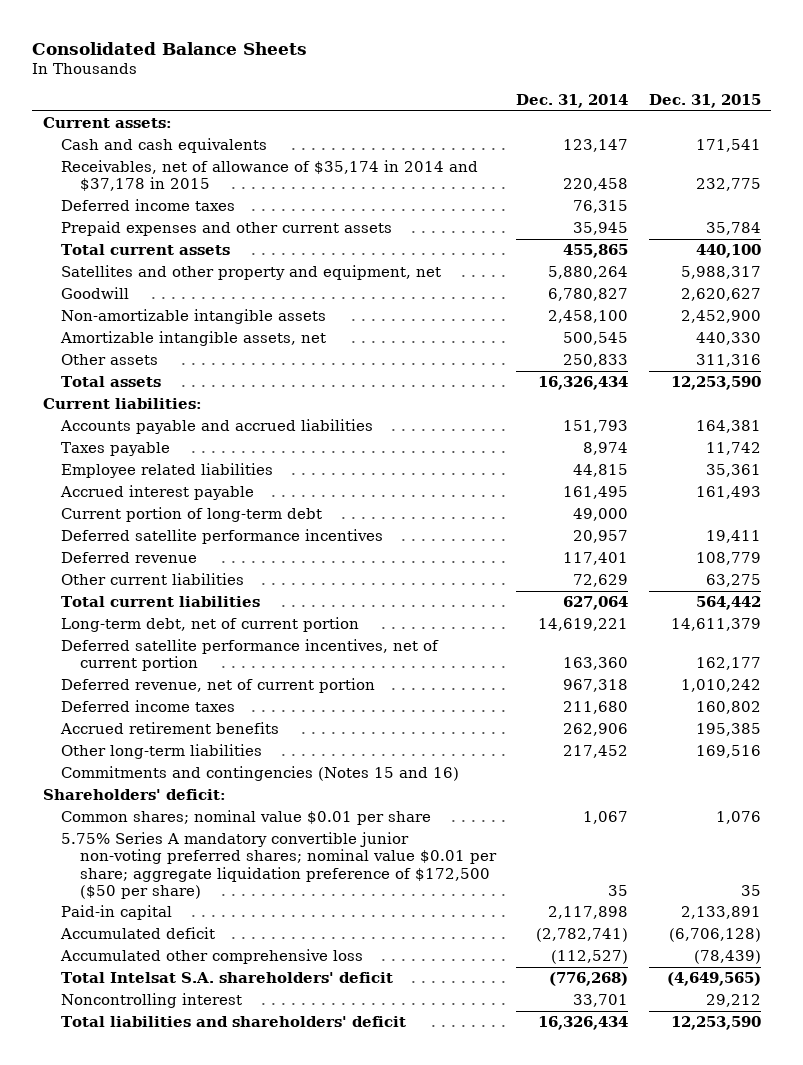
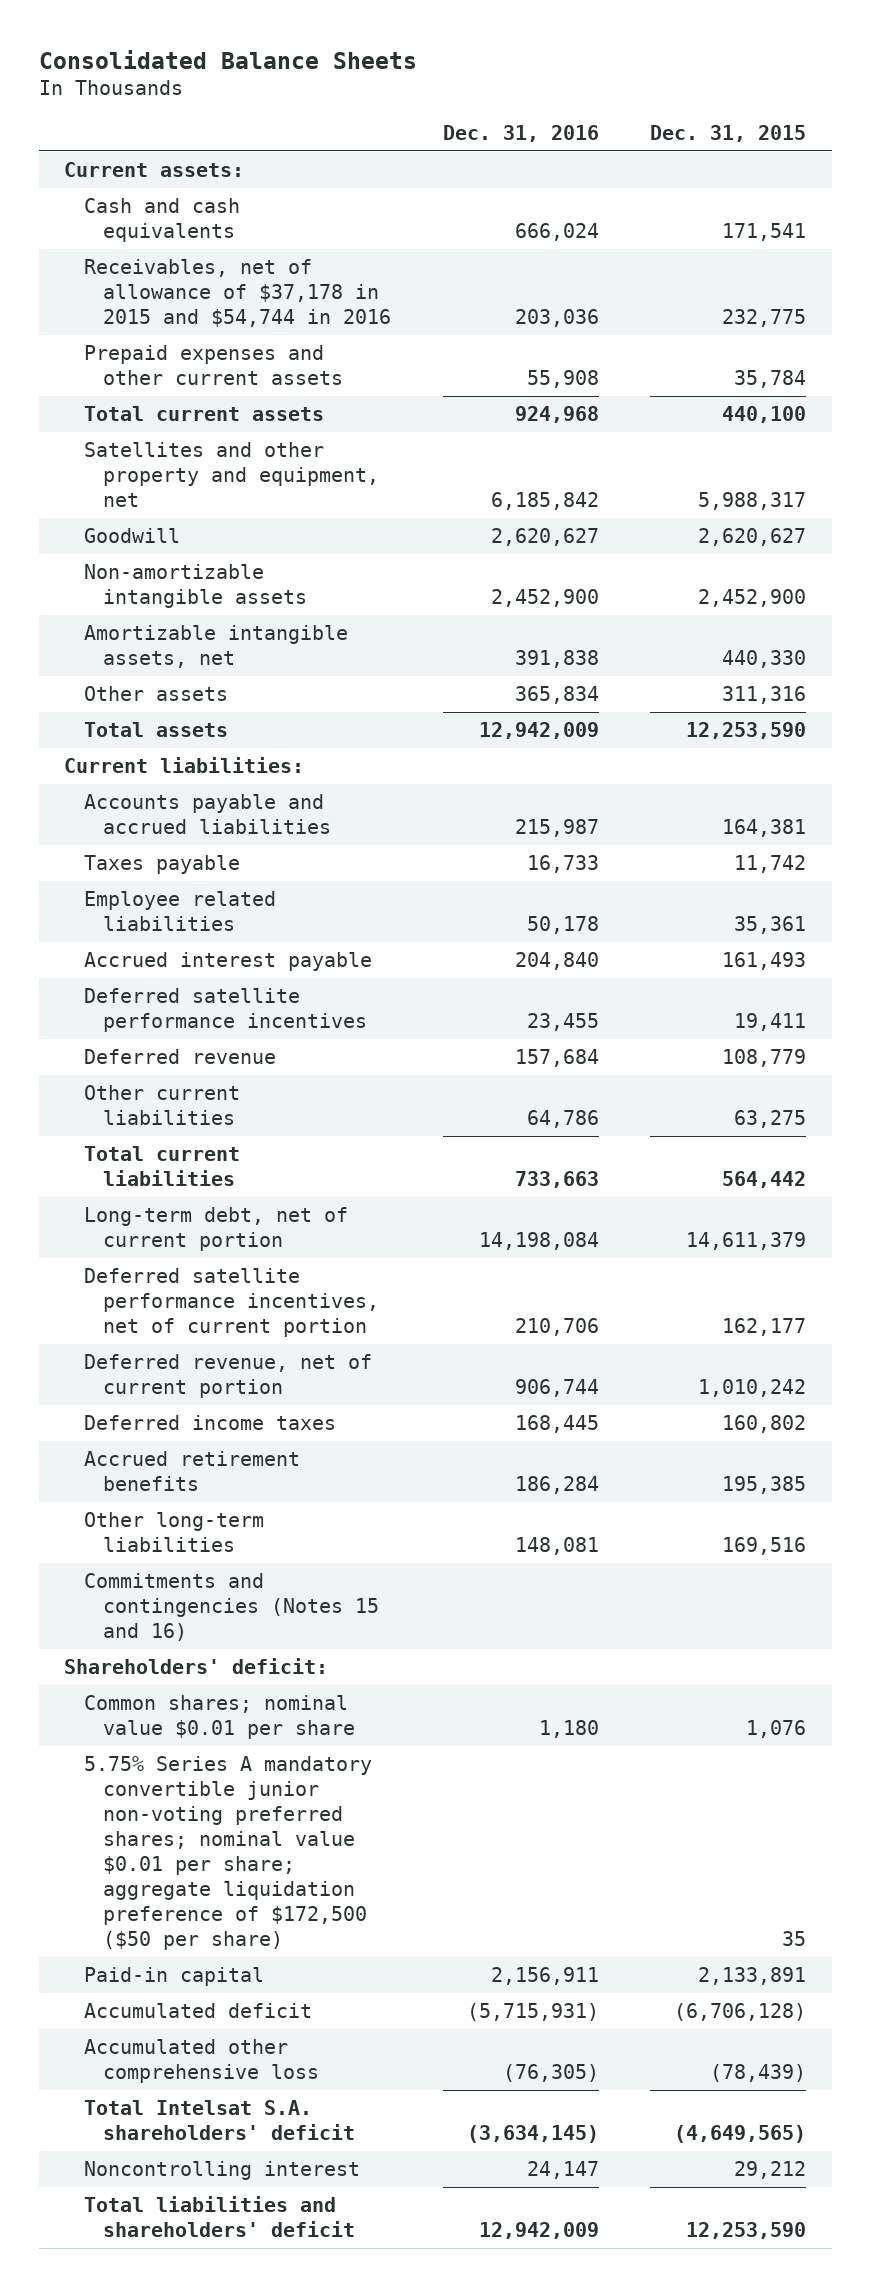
- | Dec. 31, 2014 | Dec. 31, 2015
+ | Dec. 31, 2016 | Dec. 31, 2015
- Receivables, net of allowance of $35,174 in 2014 and $37,178 in 2015 | 220,458 | 232,775
- Deferred income taxes | 76,315 |
+ Receivables, net of allowance of $37,178 in 2015 and $54,744 in 2016 | 203,036 | 232,775
- Current portion of long-term debt | 49,000 |

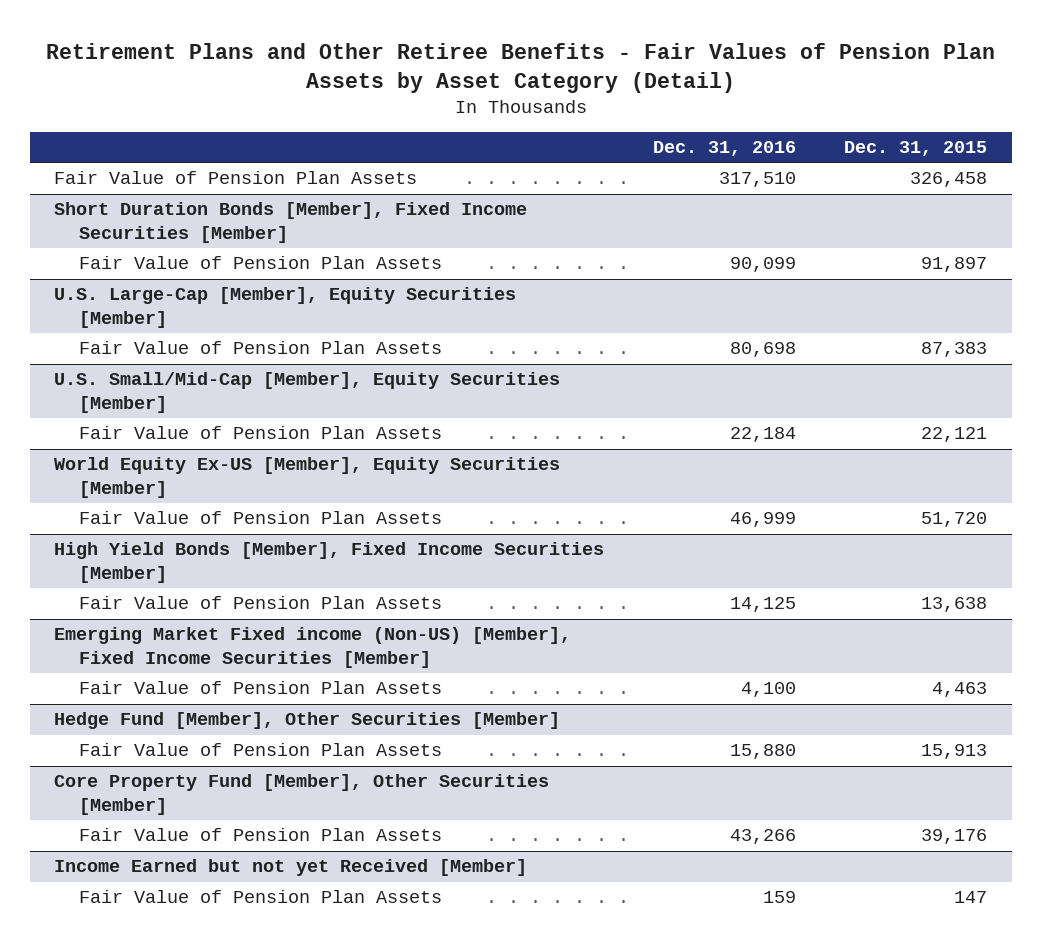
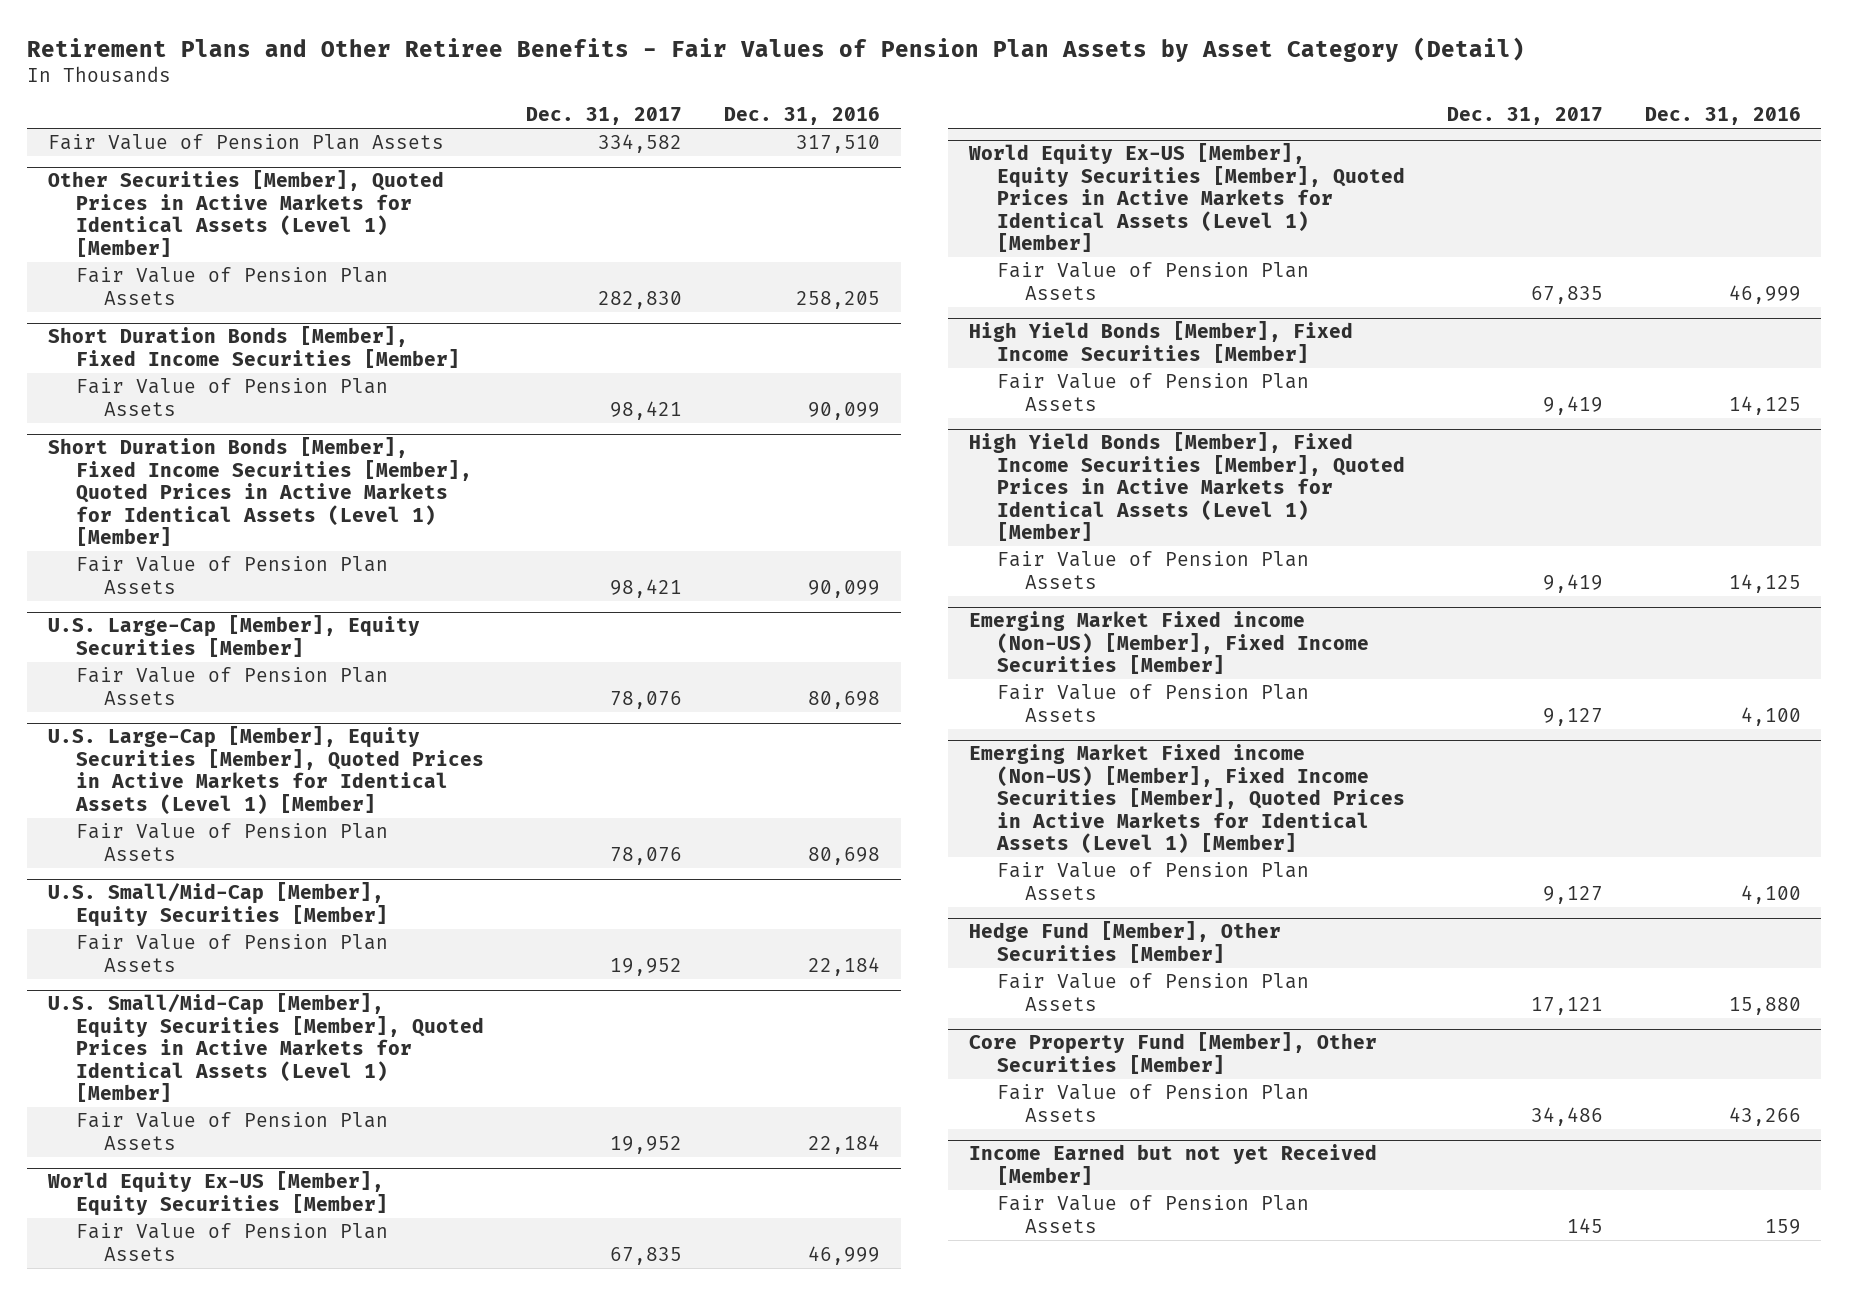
- | Dec. 31, 2016 | Dec. 31, 2015
+ | Dec. 31, 2017 | Dec. 31, 2016
+ Other Securities [Member], Quoted Prices in Active Markets for Identical Assets (Level 1) [Member]
+ Fair Value of Pension Plan Assets | 282,830 | 258,205
+ Short Duration Bonds [Member], Fixed Income Securities [Member], Quoted Prices in Active Markets for Identical Assets (Level 1) [Member]
+ Fair Value of Pension Plan Assets | 98,421 | 90,099
+ U.S. Large-Cap [Member], Equity Securities [Member], Quoted Prices in Active Markets for Identical Assets (Level 1) [Member]
+ Fair Value of Pension Plan Assets | 78,076 | 80,698
+ U.S. Small/Mid-Cap [Member], Equity Securities [Member], Quoted Prices in Active Markets for Identical Assets (Level 1) [Member]
+ Fair Value of Pension Plan Assets | 19,952 | 22,184
+ World Equity Ex-US [Member], Equity Securities [Member], Quoted Prices in Active Markets for Identical Assets (Level 1) [Member]
+ Fair Value of Pension Plan Assets | 67,835 | 46,999
+ High Yield Bonds [Member], Fixed Income Securities [Member], Quoted Prices in Active Markets for Identical Assets (Level 1) [Member]
+ Fair Value of Pension Plan Assets | 9,419 | 14,125
+ Emerging Market Fixed income (Non-US) [Member], Fixed Income Securities [Member], Quoted Prices in Active Markets for Identical Assets (Level 1) [Member]
+ Fair Value of Pension Plan Assets | 9,127 | 4,100

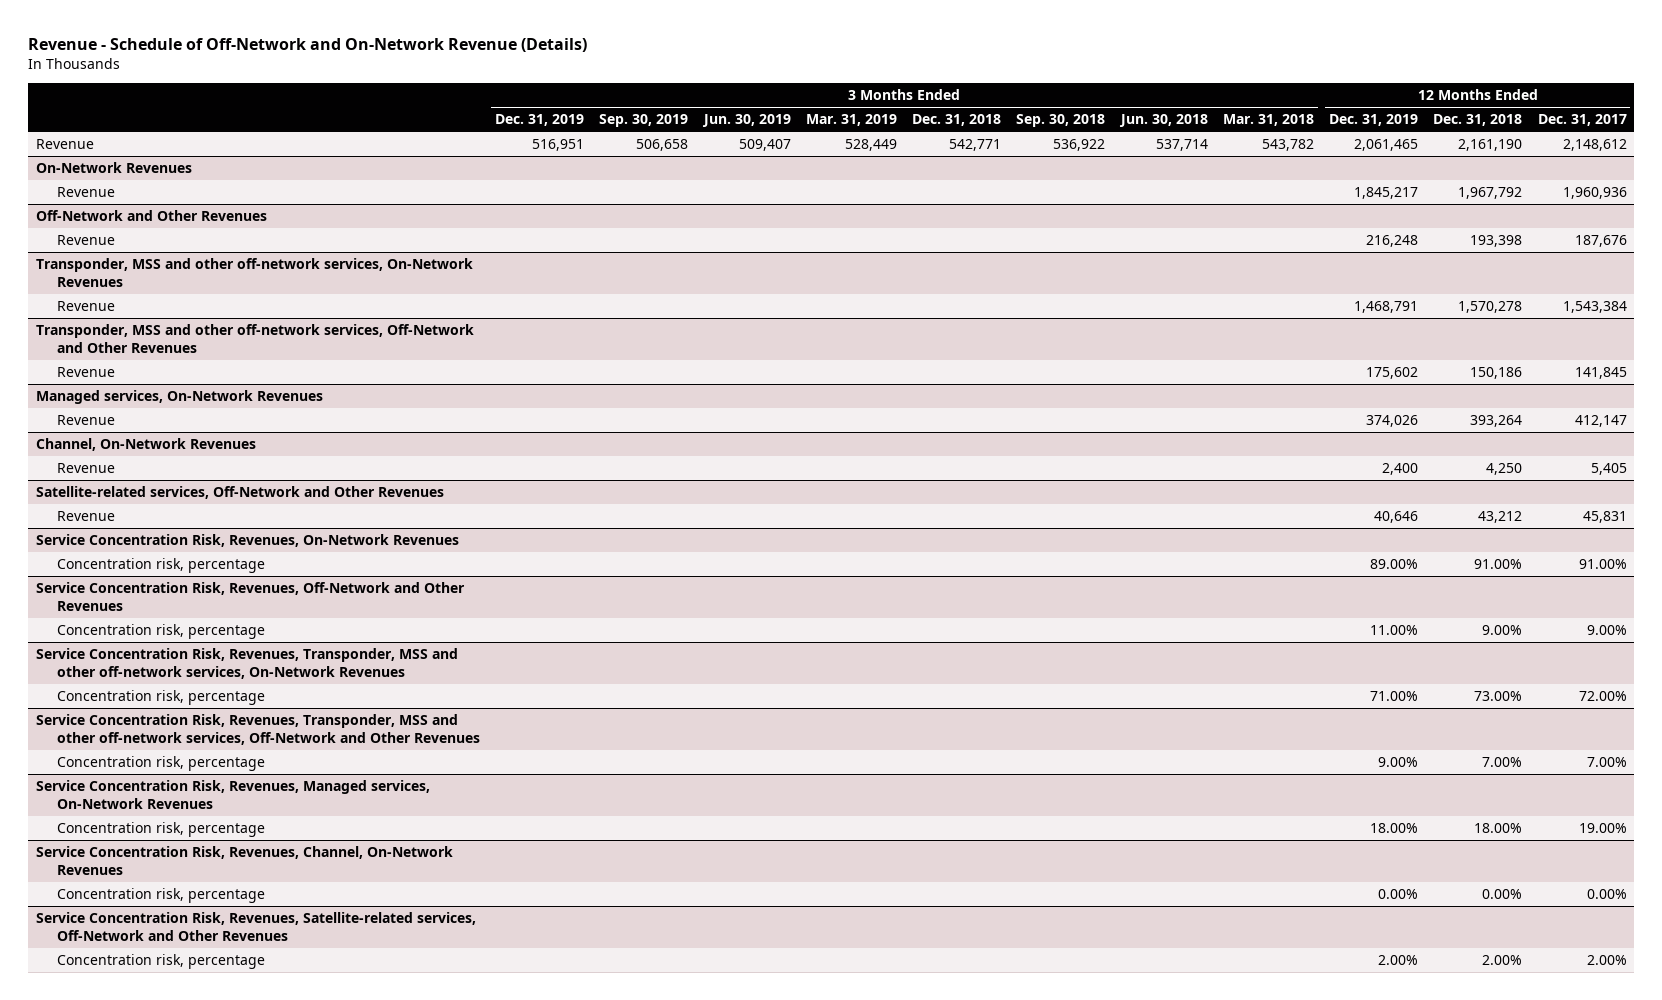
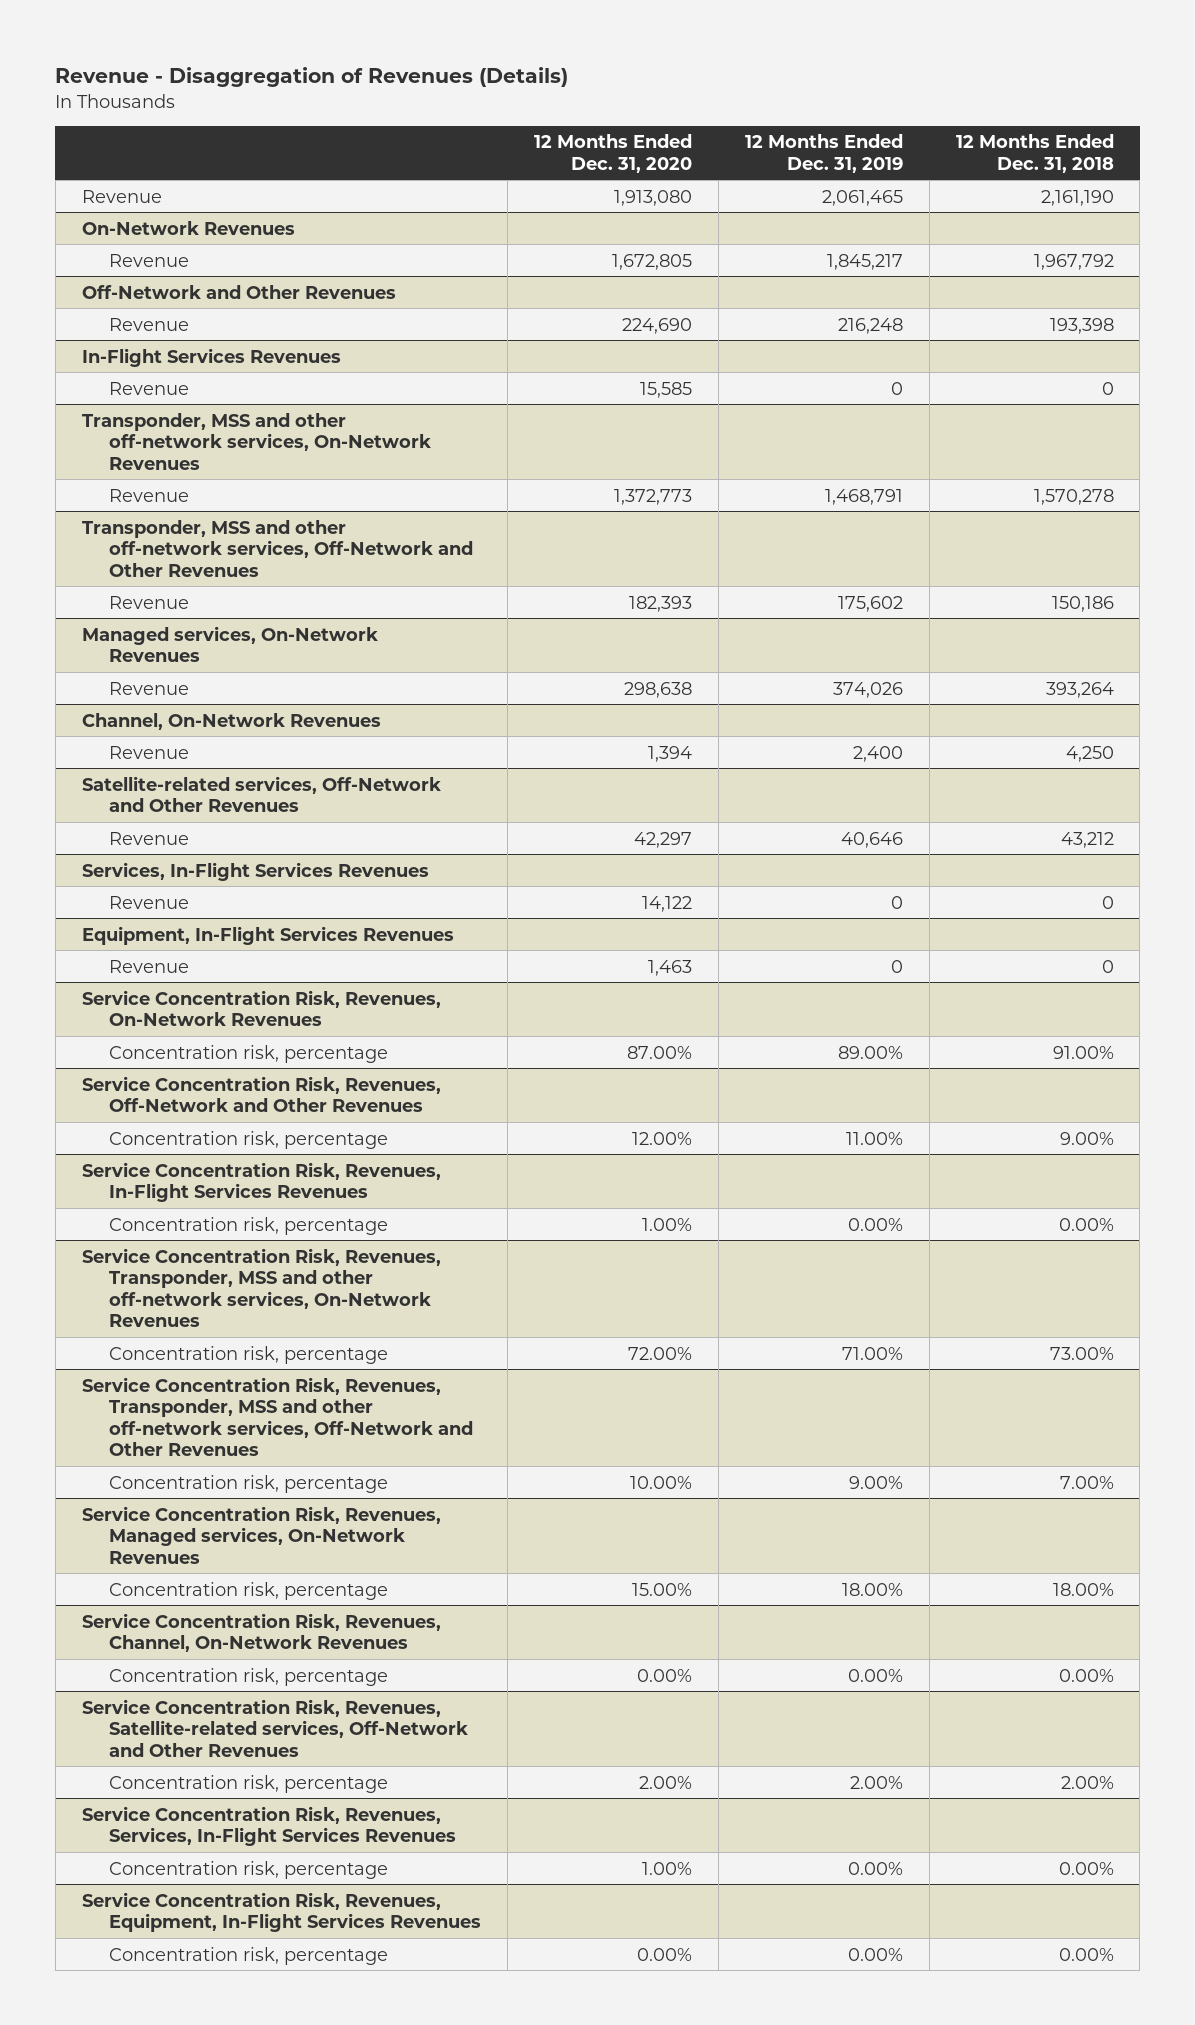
- Revenue - Schedule of Off-Network and On-Network Revenue (Details)
+ Revenue - Disaggregation of Revenues (Details)
- | 3 Months Ended Dec. 31, 2019 | 3 Months Ended Sep. 30, 2019 | 3 Months Ended Jun. 30, 2019 | 3 Months Ended Mar. 31, 2019 | 3 Months Ended Dec. 31, 2018 | 3 Months Ended Sep. 30, 2018 | 3 Months Ended Jun. 30, 2018 | 3 Months Ended Mar. 31, 2018 | 12 Months Ended Dec. 31, 2019 | 12 Months Ended Dec. 31, 2018 | 12 Months Ended Dec. 31, 2017
+ | 12 Months Ended Dec. 31, 2020 | 12 Months Ended Dec. 31, 2019 | 12 Months Ended Dec. 31, 2018
+ In-Flight Services Revenues
+ Revenue | 15,585 | 0 | 0
+ Services, In-Flight Services Revenues
+ Revenue | 14,122 | 0 | 0
+ Equipment, In-Flight Services Revenues
+ Revenue | 1,463 | 0 | 0
+ Service Concentration Risk, Revenues, In-Flight Services Revenues
+ Concentration risk, percentage | 1.00% | 0.00% | 0.00%
+ Service Concentration Risk, Revenues, Services, In-Flight Services Revenues
+ Concentration risk, percentage | 1.00% | 0.00% | 0.00%
+ Service Concentration Risk, Revenues, Equipment, In-Flight Services Revenues
+ Concentration risk, percentage | 0.00% | 0.00% | 0.00%

